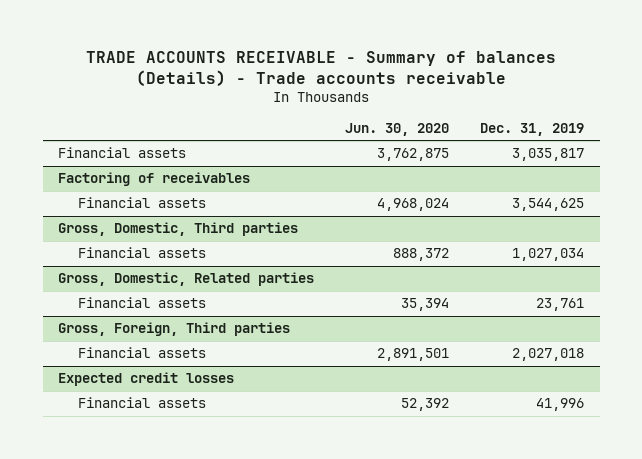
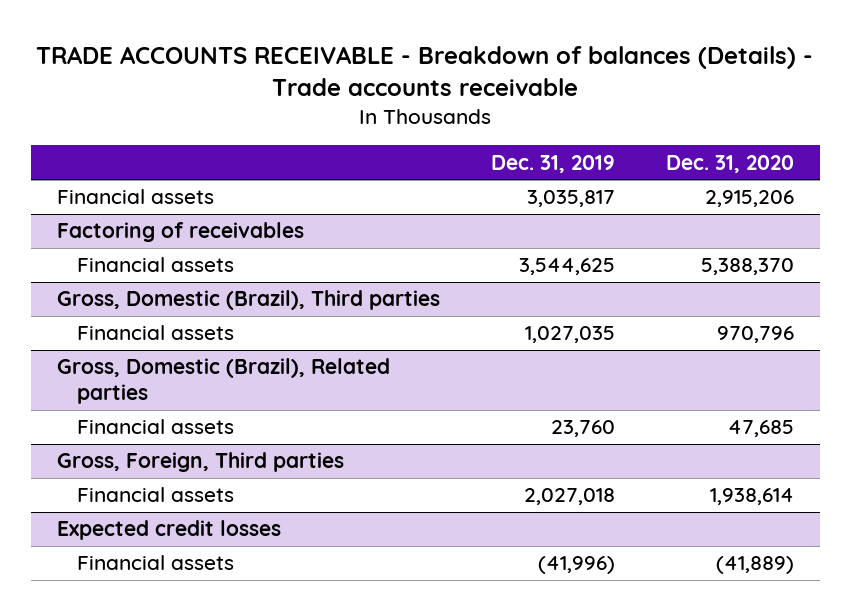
- TRADE ACCOUNTS RECEIVABLE - Summary of balances (Details) - Trade accounts receivable
+ TRADE ACCOUNTS RECEIVABLE - Breakdown of balances (Details) - Trade accounts receivable
- | Jun. 30, 2020 | Dec. 31, 2019
+ | Dec. 31, 2019 | Dec. 31, 2020
- Gross, Domestic, Third parties
- Financial assets | 888,372 | 1,027,034
- Gross, Domestic, Related parties
- Financial assets | 35,394 | 23,761
+ Gross, Domestic (Brazil), Third parties
+ Financial assets | 1,027,035 | 970,796
+ Gross, Domestic (Brazil), Related parties
+ Financial assets | 23,760 | 47,685
@ Expected credit losses
- Financial assets | 52,392 | 41,996
+ Financial assets | (41,996) | (41,889)

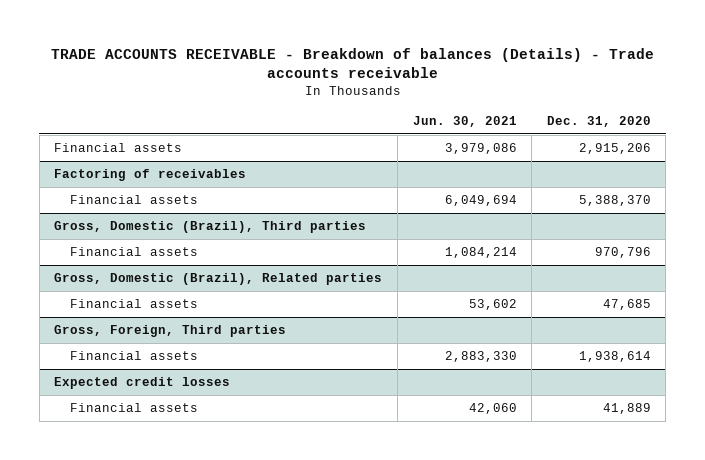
- | Dec. 31, 2019 | Dec. 31, 2020
+ | Jun. 30, 2021 | Dec. 31, 2020
@ Expected credit losses
- Financial assets | (41,996) | (41,889)
+ Financial assets | 42,060 | 41,889

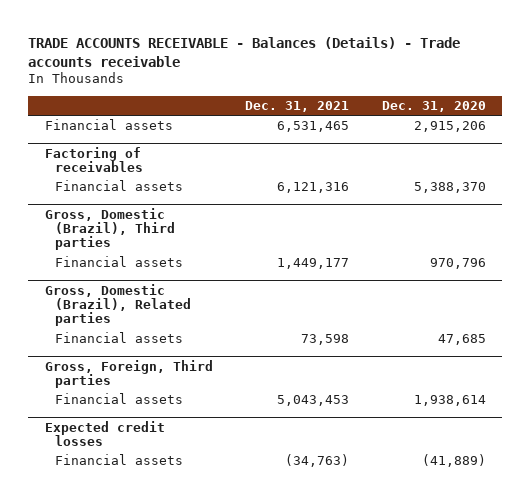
- TRADE ACCOUNTS RECEIVABLE - Breakdown of balances (Details) - Trade accounts receivable
+ TRADE ACCOUNTS RECEIVABLE - Balances (Details) - Trade accounts receivable
- | Jun. 30, 2021 | Dec. 31, 2020
+ | Dec. 31, 2021 | Dec. 31, 2020
@ Expected credit losses
- Financial assets | 42,060 | 41,889
+ Financial assets | (34,763) | (41,889)

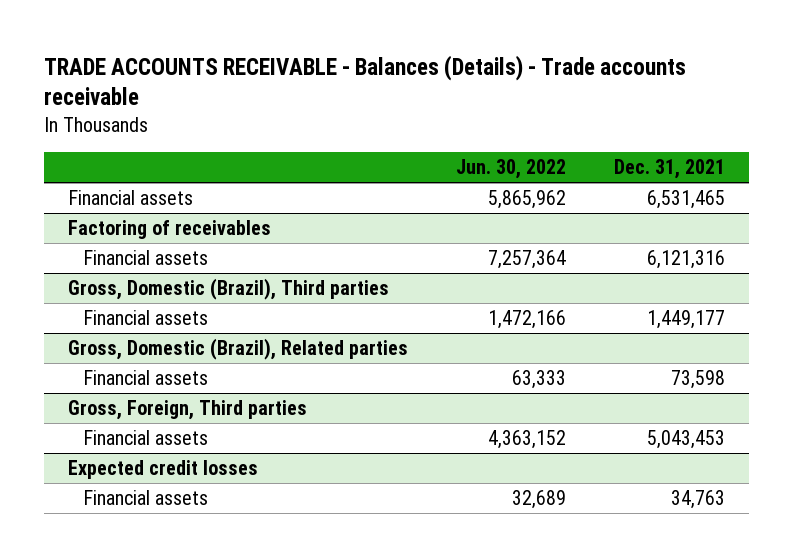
- | Dec. 31, 2021 | Dec. 31, 2020
+ | Jun. 30, 2022 | Dec. 31, 2021
@ Expected credit losses
- Financial assets | (34,763) | (41,889)
+ Financial assets | 32,689 | 34,763

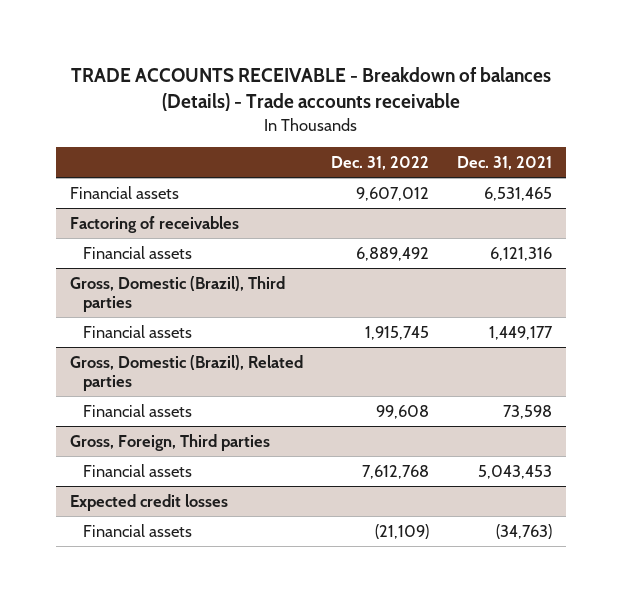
- TRADE ACCOUNTS RECEIVABLE - Balances (Details) - Trade accounts receivable
+ TRADE ACCOUNTS RECEIVABLE - Breakdown of balances (Details) - Trade accounts receivable
- | Jun. 30, 2022 | Dec. 31, 2021
+ | Dec. 31, 2022 | Dec. 31, 2021
@ Expected credit losses
- Financial assets | 32,689 | 34,763
+ Financial assets | (21,109) | (34,763)

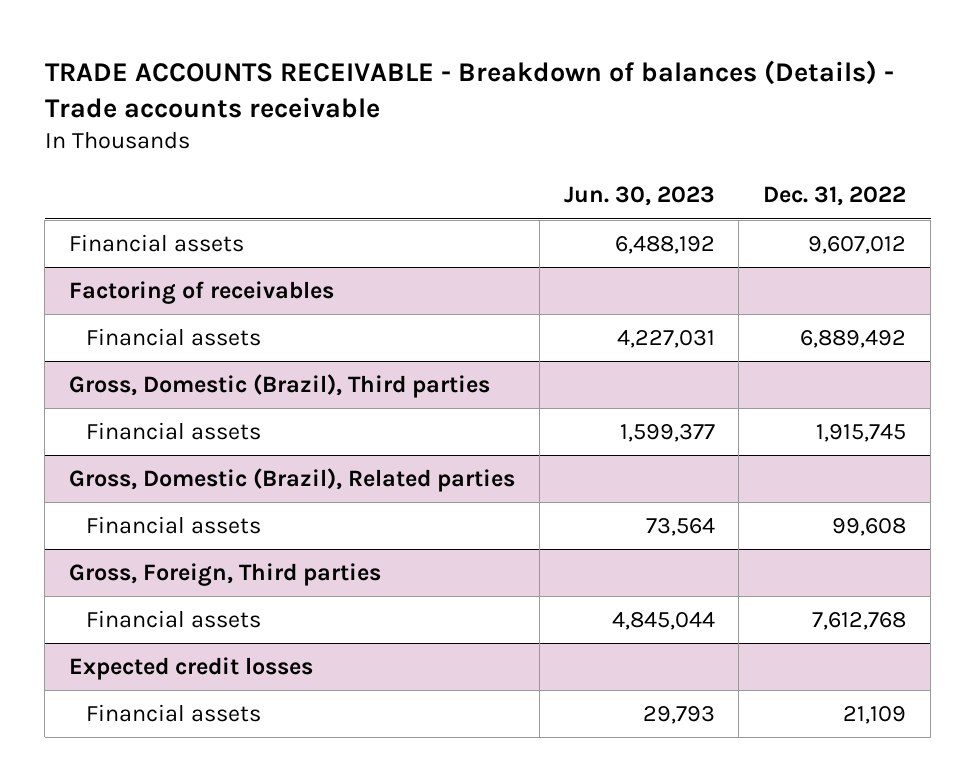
- | Dec. 31, 2022 | Dec. 31, 2021
+ | Jun. 30, 2023 | Dec. 31, 2022
@ Expected credit losses
- Financial assets | (21,109) | (34,763)
+ Financial assets | 29,793 | 21,109

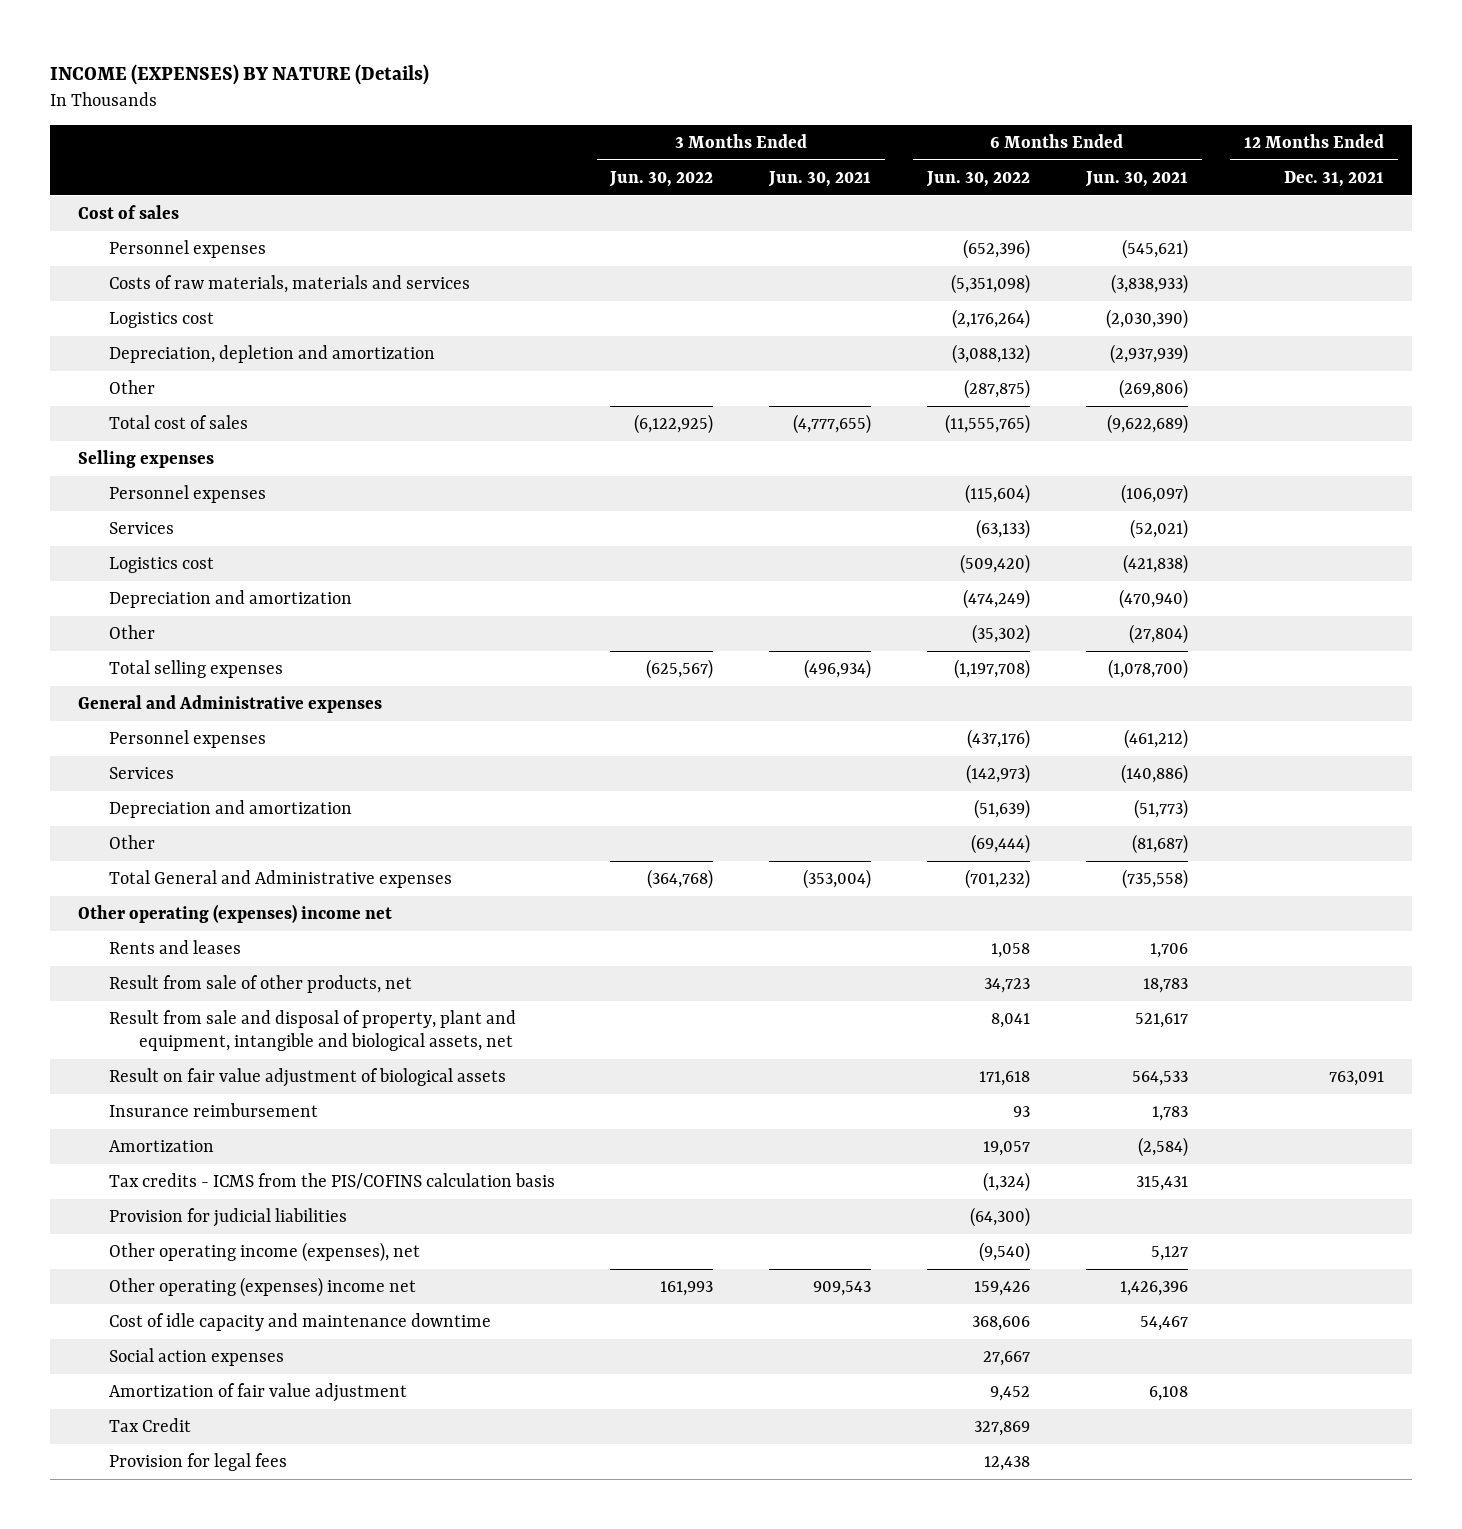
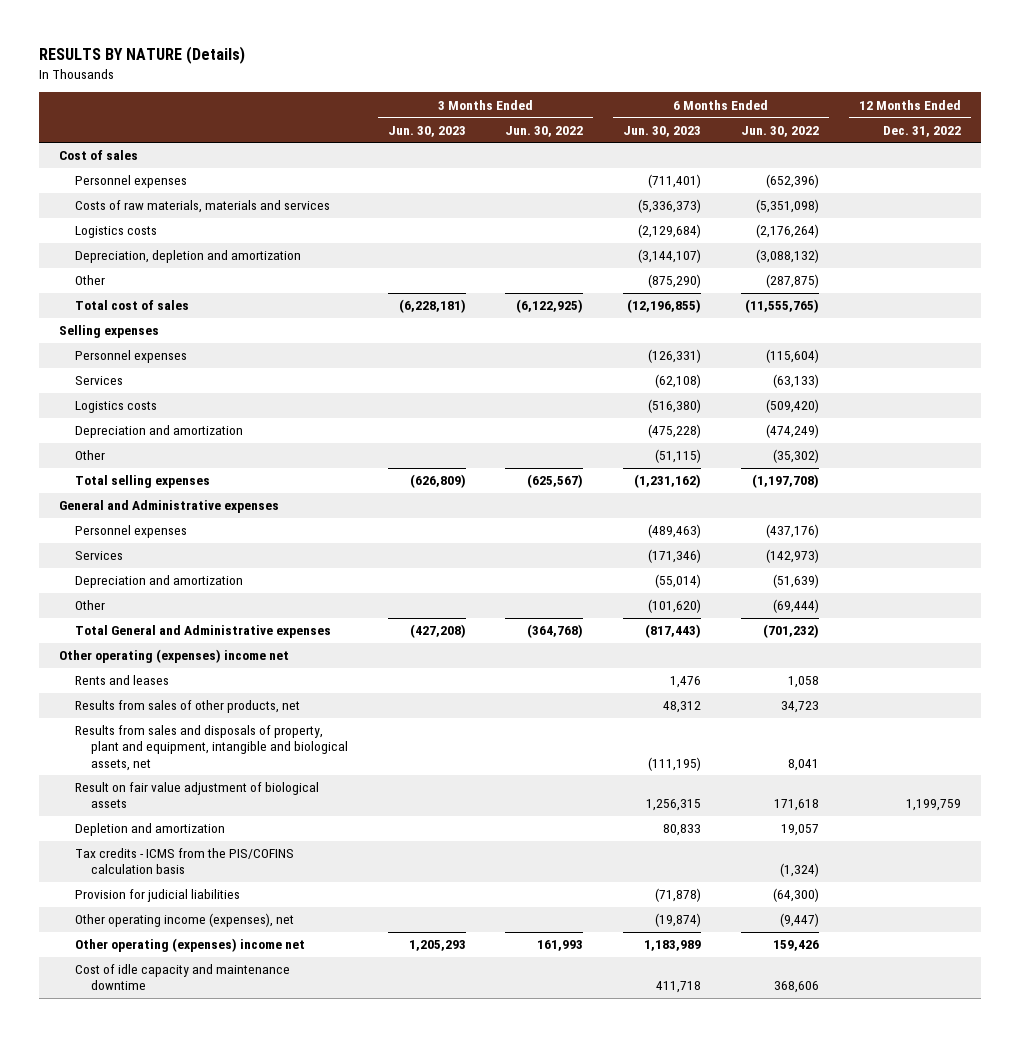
- INCOME (EXPENSES) BY NATURE (Details)
+ RESULTS BY NATURE (Details)
- | 3 Months Ended Jun. 30, 2022 | 3 Months Ended Jun. 30, 2021 | 6 Months Ended Jun. 30, 2022 | 6 Months Ended Jun. 30, 2021 | 12 Months Ended Dec. 31, 2021
+ | 3 Months Ended Jun. 30, 2023 | 3 Months Ended Jun. 30, 2022 | 6 Months Ended Jun. 30, 2023 | 6 Months Ended Jun. 30, 2022 | 12 Months Ended Dec. 31, 2022
- Logistics cost | | | (2,176,264) | (2,030,390) |
+ Logistics costs | | | (2,129,684) | (2,176,264) |
- Logistics cost | | | (509,420) | (421,838) |
+ Logistics costs | | | (516,380) | (509,420) |
- Result from sale of other products, net | | | 34,723 | 18,783 |
- Result from sale and disposal of property, plant and equipment, intangible and biological assets, net | | | 8,041 | 521,617 |
+ Results from sales of other products, net | | | 48,312 | 34,723 |
+ Results from sales and disposals of property, plant and equipment, intangible and biological assets, net | | | (111,195) | 8,041 |
- Insurance reimbursement | | | 93 | 1,783 |
- Amortization | | | 19,057 | (2,584) |
+ Depletion and amortization | | | 80,833 | 19,057 |
- Other operating income (expenses), net | | | (9,540) | 5,127 |
+ Other operating income (expenses), net | | | (19,874) | (9,447) |
- Social action expenses | | | 27,667 | |
- Amortization of fair value adjustment | | | 9,452 | 6,108 |
- Tax Credit | | | 327,869 | |
- Provision for legal fees | | | 12,438 | |

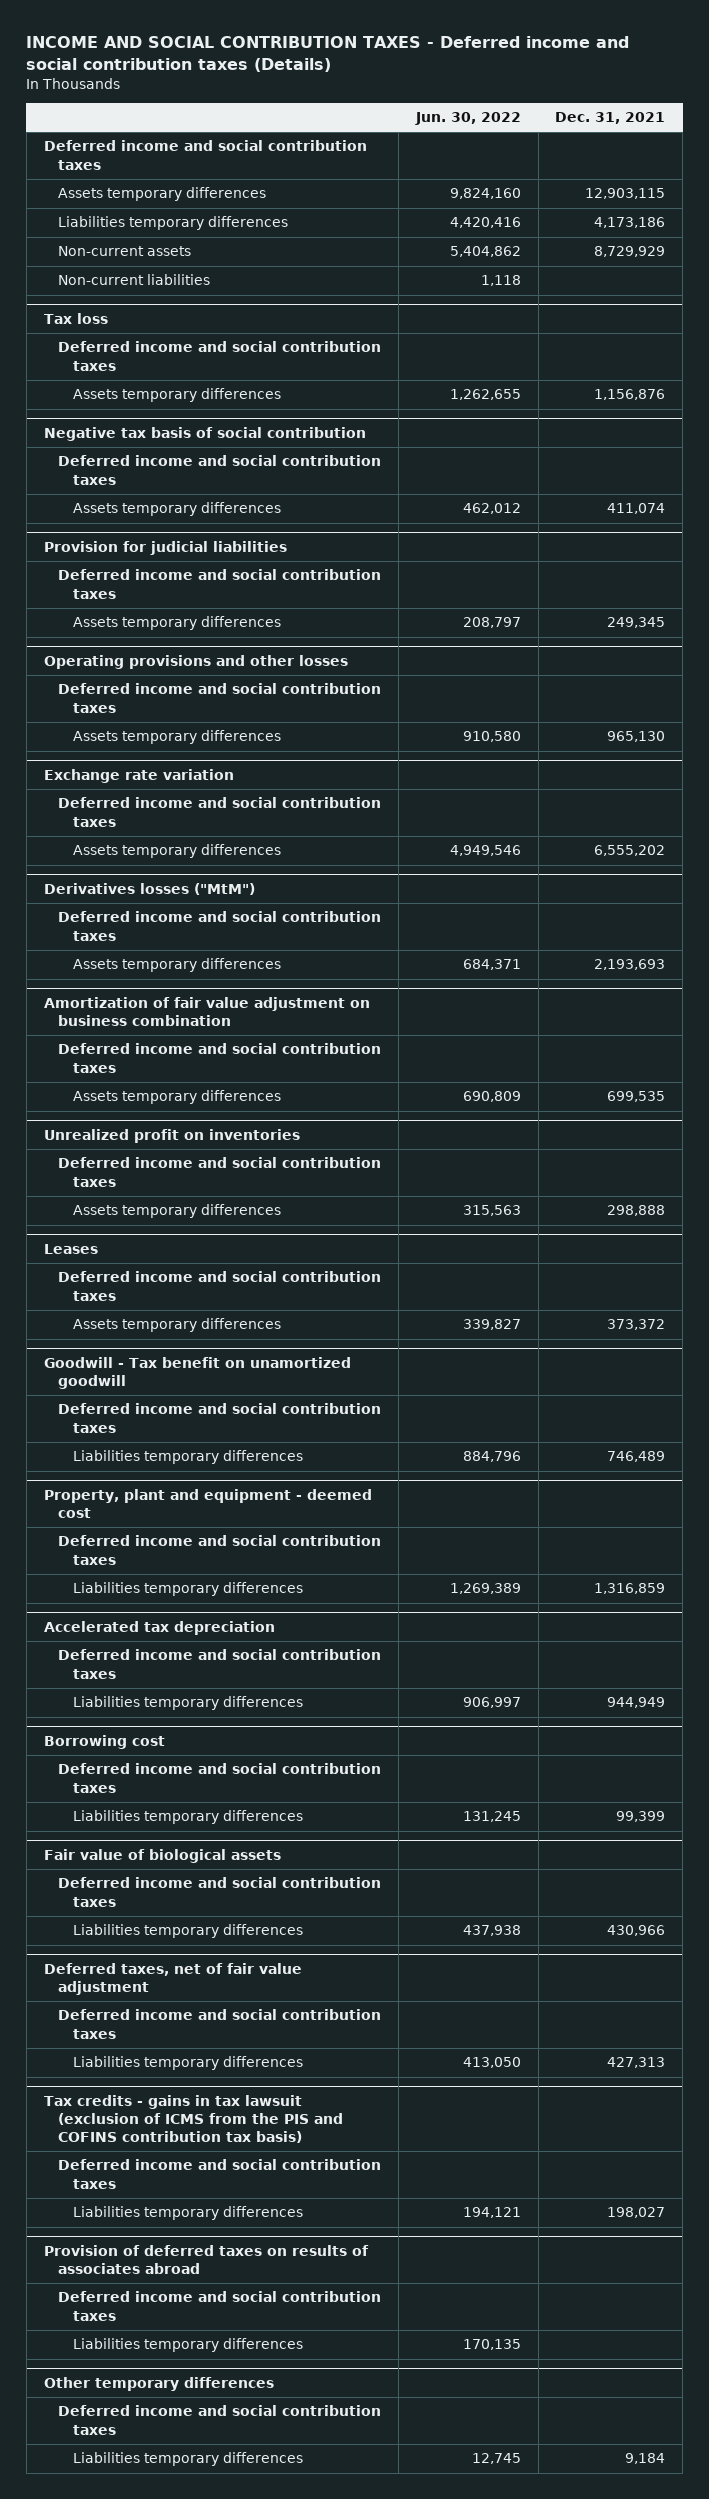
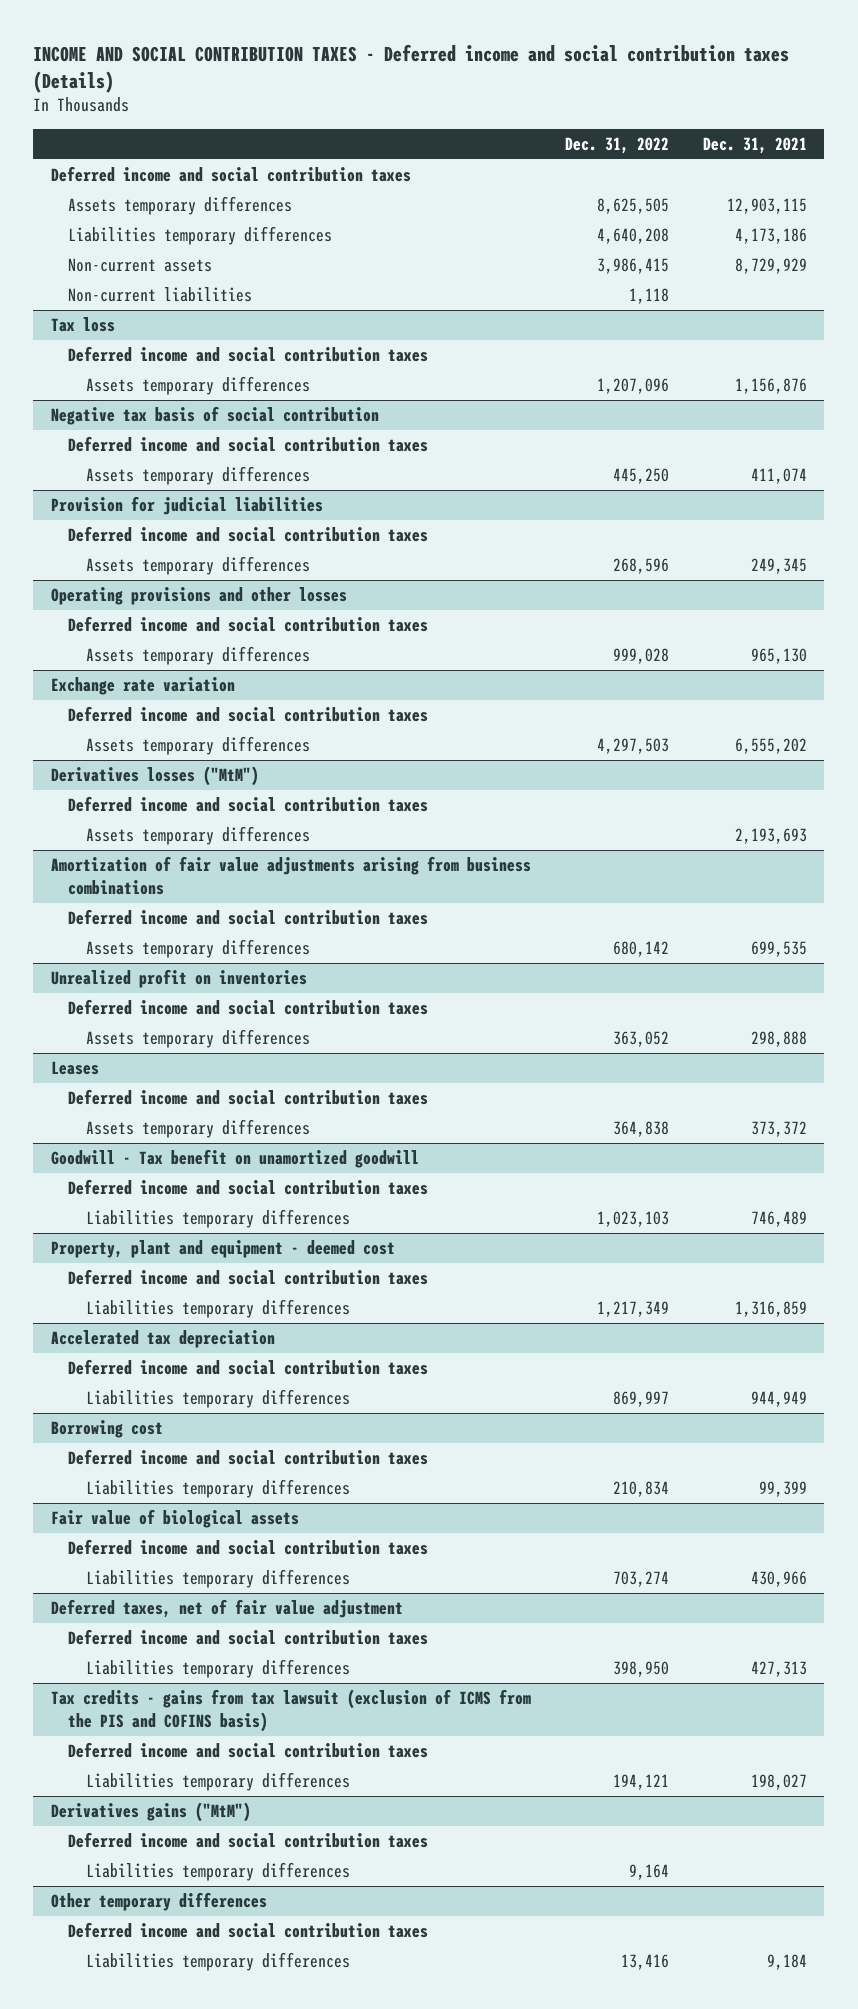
- | Jun. 30, 2022 | Dec. 31, 2021
+ | Dec. 31, 2022 | Dec. 31, 2021
- Amortization of fair value adjustment on business combination
+ Amortization of fair value adjustments arising from business combinations
- Tax credits - gains in tax lawsuit (exclusion of ICMS from the PIS and COFINS contribution tax basis)
+ Tax credits - gains from tax lawsuit (exclusion of ICMS from the PIS and COFINS basis)
- Provision of deferred taxes on results of associates abroad
+ Derivatives gains ("MtM")

